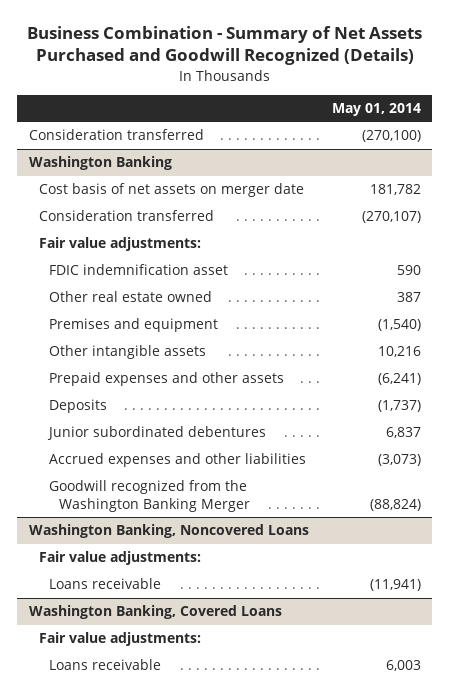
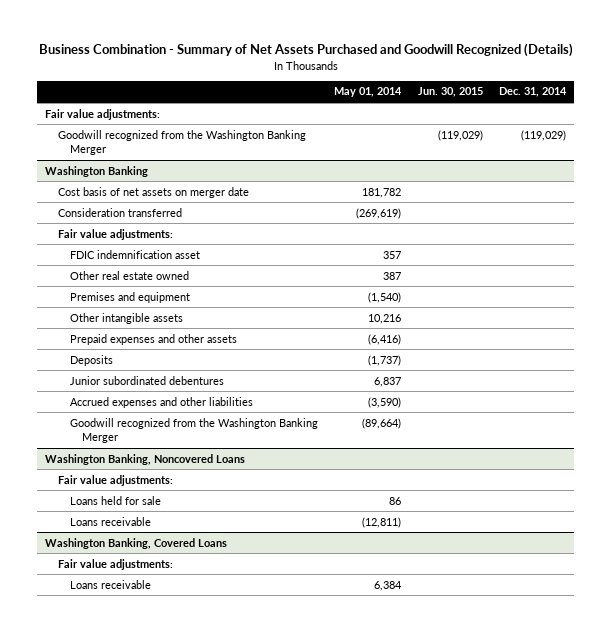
- | May 01, 2014
+ | May 01, 2014 | Jun. 30, 2015 | Dec. 31, 2014
- Consideration transferred | (270,100)
+ Fair value adjustments:
+ Goodwill recognized from the Washington Banking Merger | | (119,029) | (119,029)
@ Washington Banking
- Consideration transferred | (270,107)
+ Consideration transferred | (269,619) | |
- FDIC indemnification asset | 590
+ FDIC indemnification asset | 357 | |
- Prepaid expenses and other assets | (6,241)
+ Prepaid expenses and other assets | (6,416) | |
- Accrued expenses and other liabilities | (3,073)
- Goodwill recognized from the Washington Banking Merger | (88,824)
+ Accrued expenses and other liabilities | (3,590) | |
+ Goodwill recognized from the Washington Banking Merger | (89,664) | |
@ Washington Banking, Noncovered Loans
- Loans receivable | (11,941)
+ Loans held for sale | 86 | |
+ Loans receivable | (12,811) | |
@ Washington Banking, Covered Loans
- Loans receivable | 6,003
+ Loans receivable | 6,384 | |

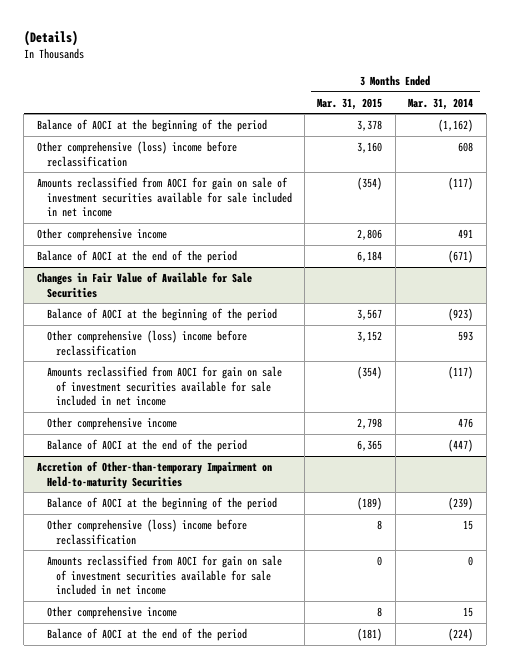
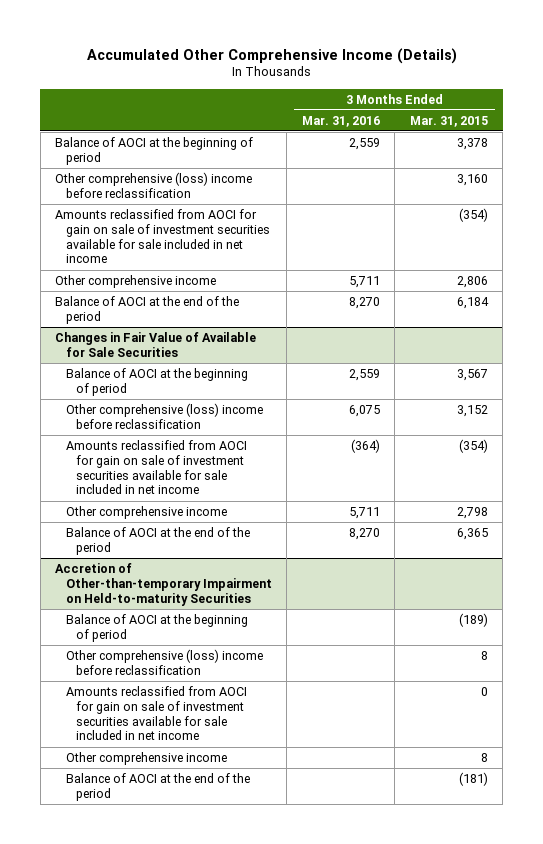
- (Details)
+ Accumulated Other Comprehensive Income (Details)
- | 3 Months Ended Mar. 31, 2015 | 3 Months Ended Mar. 31, 2014
+ | 3 Months Ended Mar. 31, 2016 | 3 Months Ended Mar. 31, 2015
- Balance of AOCI at the beginning of the period | 3,378 | (1,162)
+ Balance of AOCI at the beginning of period | 2,559 | 3,378
@ Changes in Fair Value of Available for Sale Securities
- Balance of AOCI at the beginning of the period | 3,567 | (923)
+ Balance of AOCI at the beginning of period | 2,559 | 3,567
@ Accretion of Other-than-temporary Impairment on Held-to-maturity Securities
- Balance of AOCI at the beginning of the period | (189) | (239)
+ Balance of AOCI at the beginning of period | | (189)

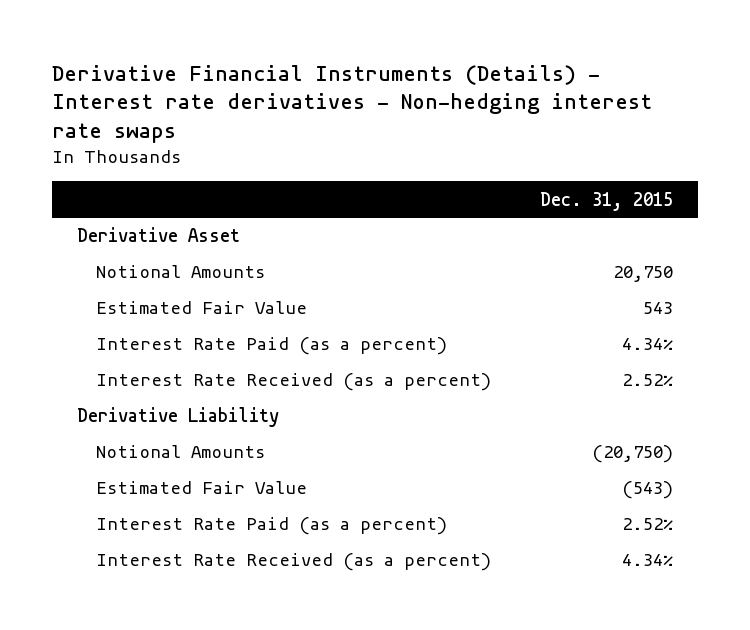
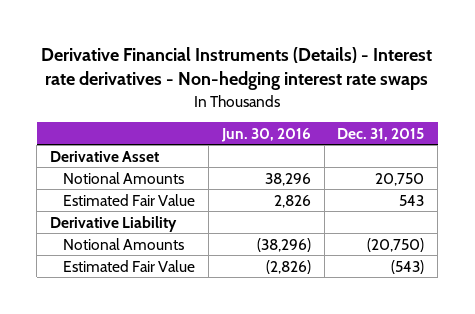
- | Dec. 31, 2015
+ | Jun. 30, 2016 | Dec. 31, 2015
- Interest Rate Paid (as a percent) | 4.34%
- Interest Rate Received (as a percent) | 2.52%
- Interest Rate Paid (as a percent) | 2.52%
- Interest Rate Received (as a percent) | 4.34%

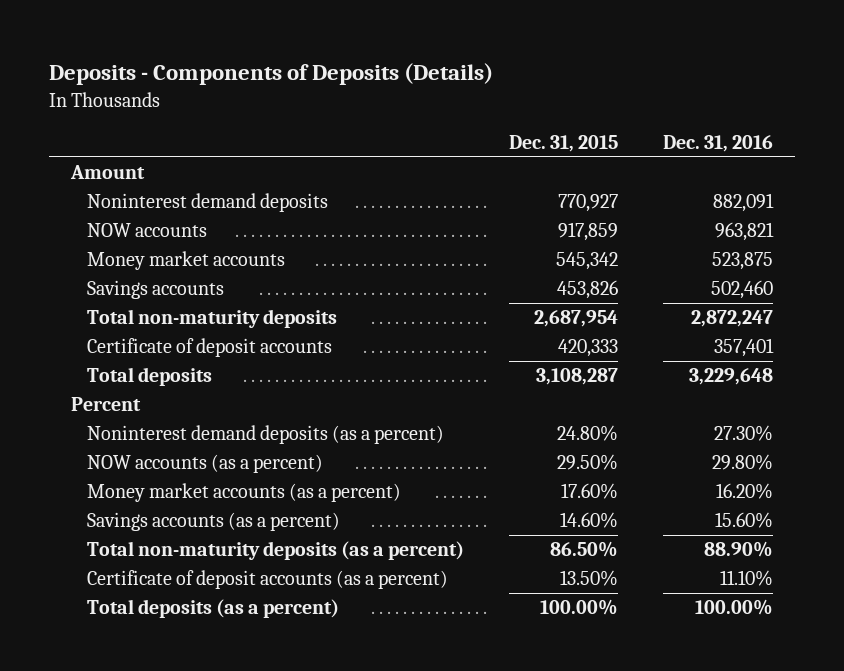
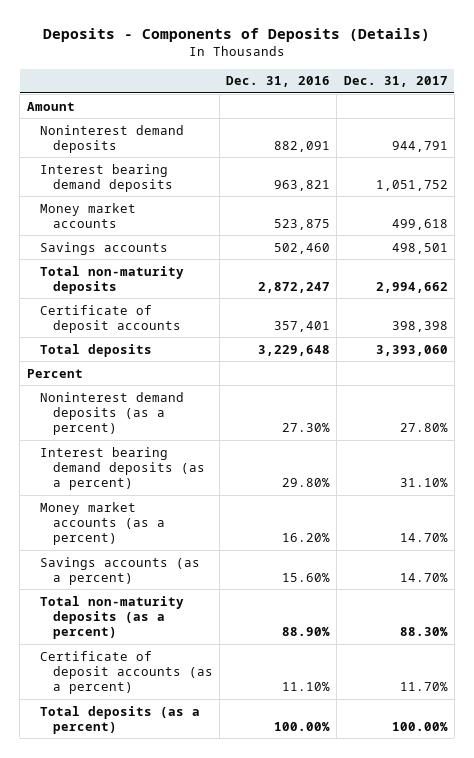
- | Dec. 31, 2015 | Dec. 31, 2016
+ | Dec. 31, 2016 | Dec. 31, 2017
- NOW accounts | 917,859 | 963,821
+ Interest bearing demand deposits | 963,821 | 1,051,752
- NOW accounts (as a percent) | 29.50% | 29.80%
+ Interest bearing demand deposits (as a percent) | 29.80% | 31.10%

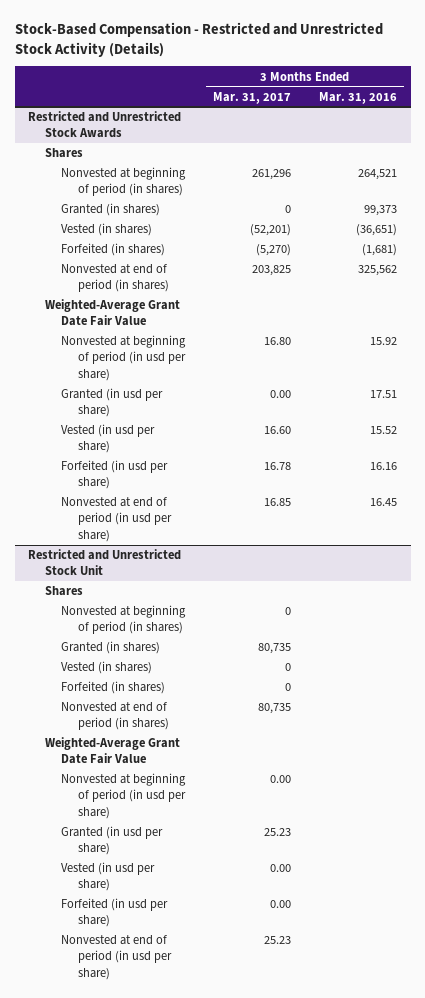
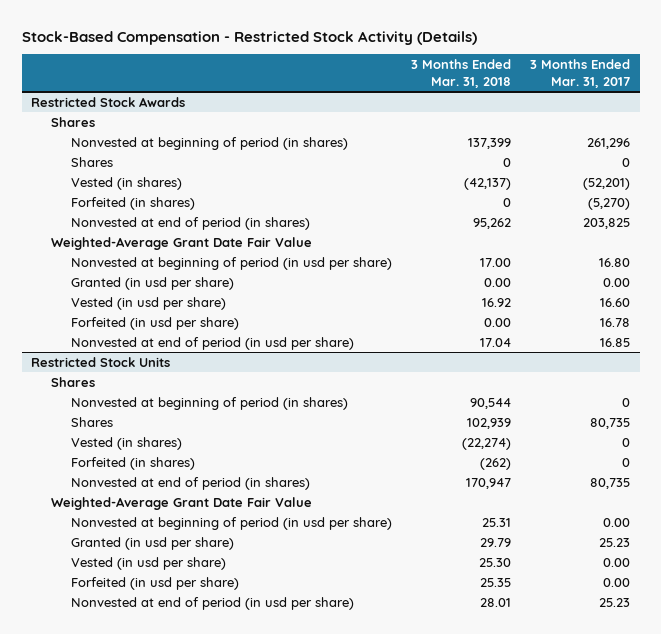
- Stock-Based Compensation - Restricted and Unrestricted Stock Activity (Details)
+ Stock-Based Compensation - Restricted Stock Activity (Details)
- | 3 Months Ended Mar. 31, 2017 | 3 Months Ended Mar. 31, 2016
+ | 3 Months Ended Mar. 31, 2018 | 3 Months Ended Mar. 31, 2017
- Restricted and Unrestricted Stock Awards
+ Restricted Stock Awards
- Granted (in shares) | 0 | 99,373
+ Shares | 0 | 0
- Restricted and Unrestricted Stock Unit
+ Restricted Stock Units
- Granted (in shares) | 80,735 |
+ Shares | 102,939 | 80,735

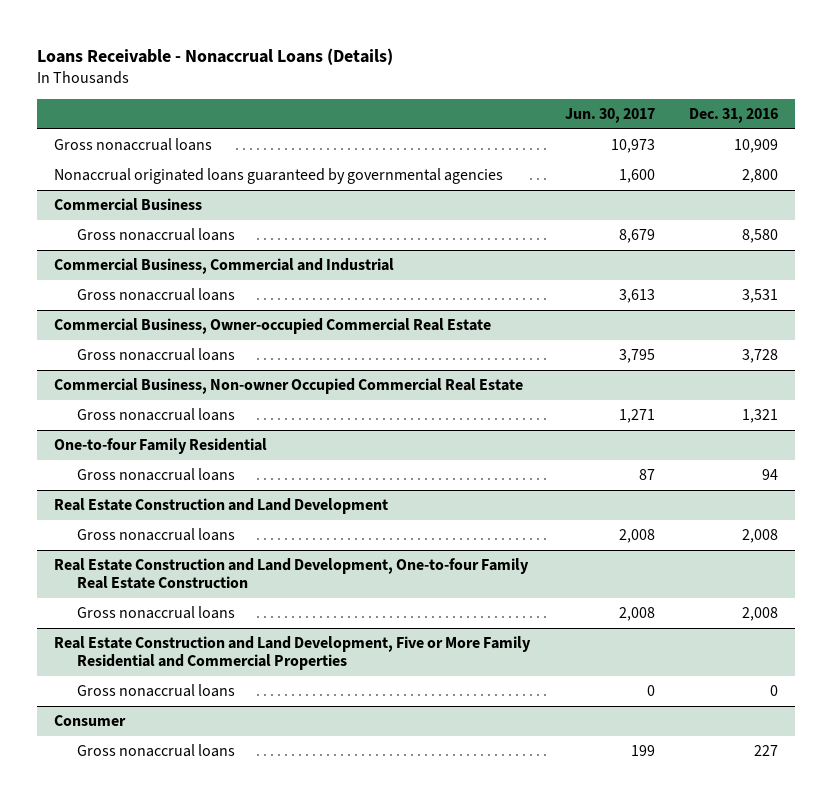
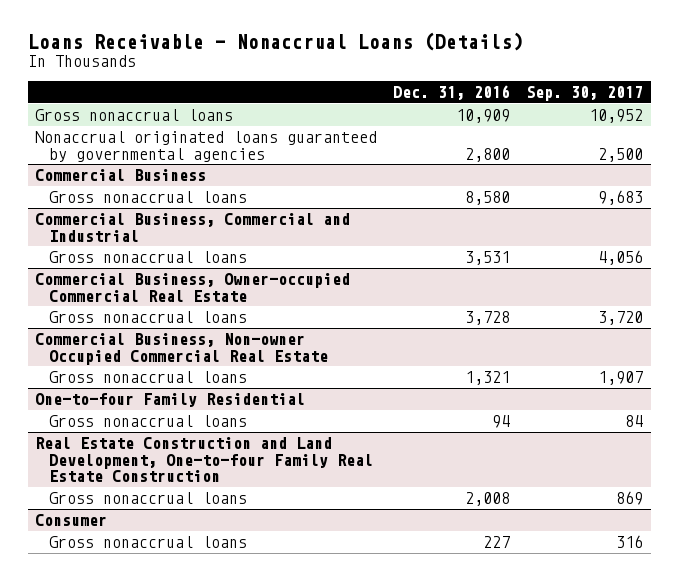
- | Jun. 30, 2017 | Dec. 31, 2016
+ | Dec. 31, 2016 | Sep. 30, 2017
- Real Estate Construction and Land Development
- Gross nonaccrual loans | 2,008 | 2,008
- Real Estate Construction and Land Development, Five or More Family Residential and Commercial Properties
- Gross nonaccrual loans | 0 | 0

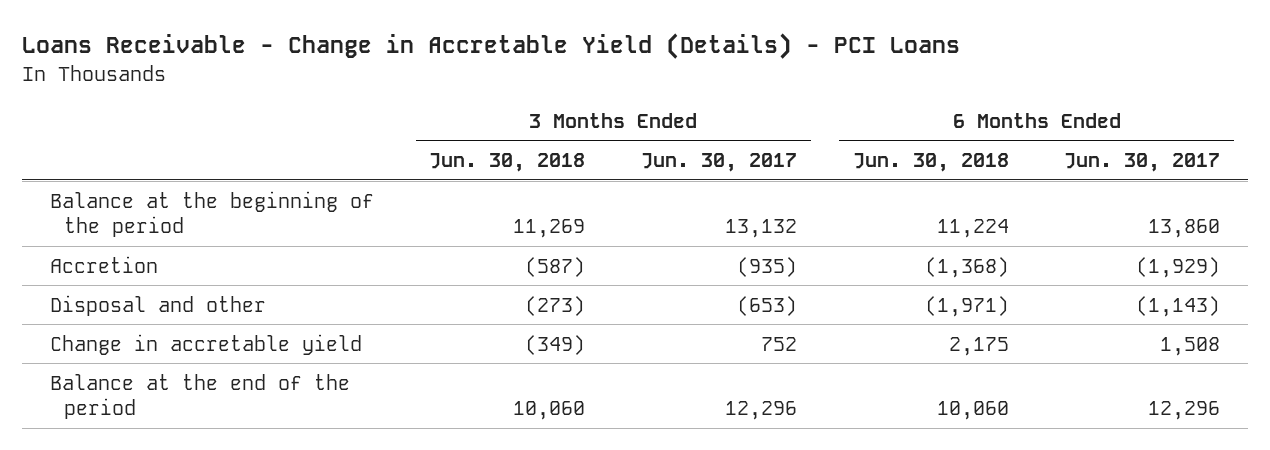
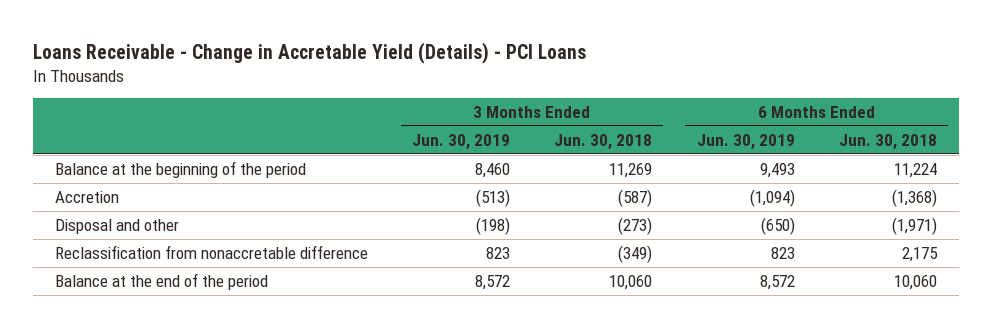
- | 3 Months Ended Jun. 30, 2018 | 3 Months Ended Jun. 30, 2017 | 6 Months Ended Jun. 30, 2018 | 6 Months Ended Jun. 30, 2017
+ | 3 Months Ended Jun. 30, 2019 | 3 Months Ended Jun. 30, 2018 | 6 Months Ended Jun. 30, 2019 | 6 Months Ended Jun. 30, 2018
- Change in accretable yield | (349) | 752 | 2,175 | 1,508
+ Reclassification from nonaccretable difference | 823 | (349) | 823 | 2,175

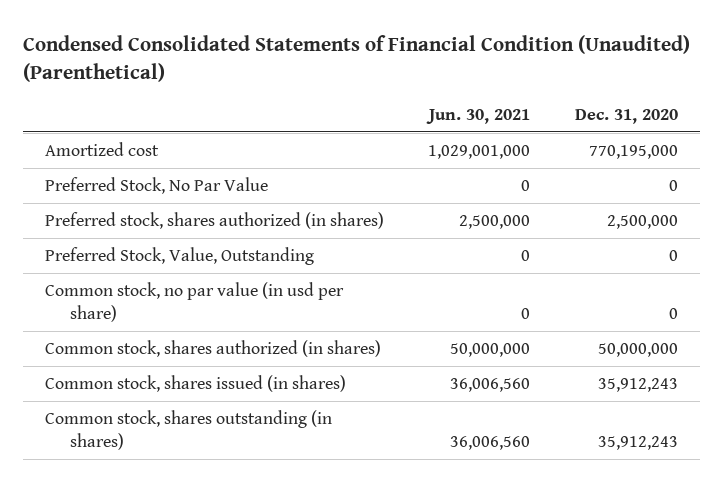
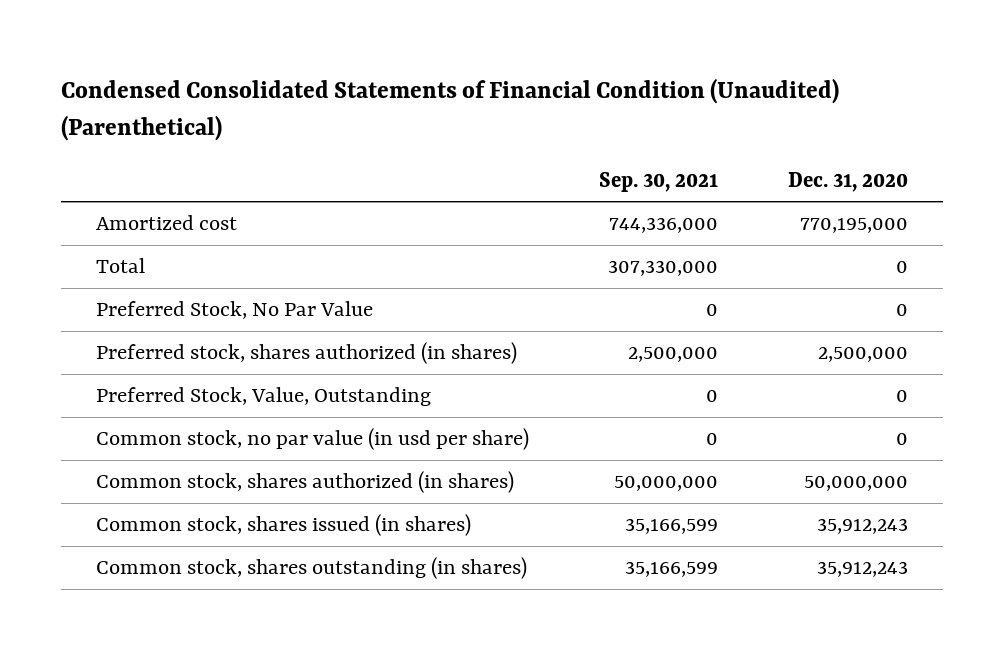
- | Jun. 30, 2021 | Dec. 31, 2020
+ | Sep. 30, 2021 | Dec. 31, 2020
+ Total | 307,330,000 | 0

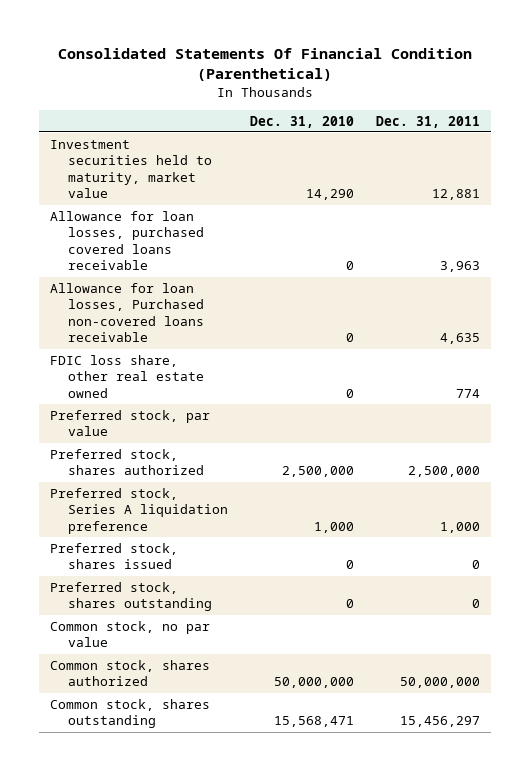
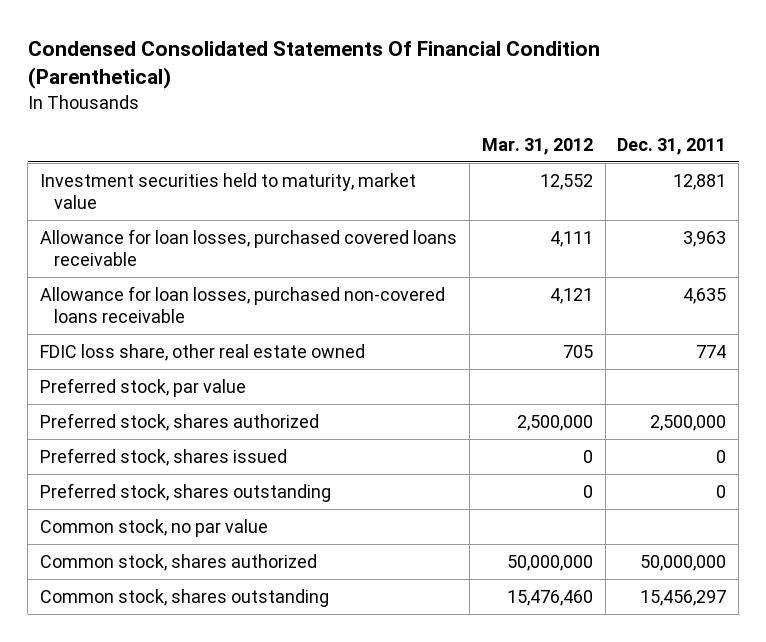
- Consolidated Statements Of Financial Condition (Parenthetical)
+ Condensed Consolidated Statements Of Financial Condition (Parenthetical)
- | Dec. 31, 2010 | Dec. 31, 2011
+ | Mar. 31, 2012 | Dec. 31, 2011
- Allowance for loan losses, Purchased non-covered loans receivable | 0 | 4,635
+ Allowance for loan losses, purchased non-covered loans receivable | 4,121 | 4,635
- Preferred stock, Series A liquidation preference | 1,000 | 1,000

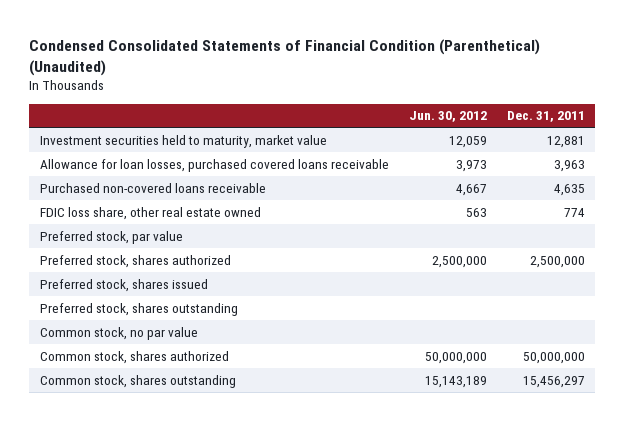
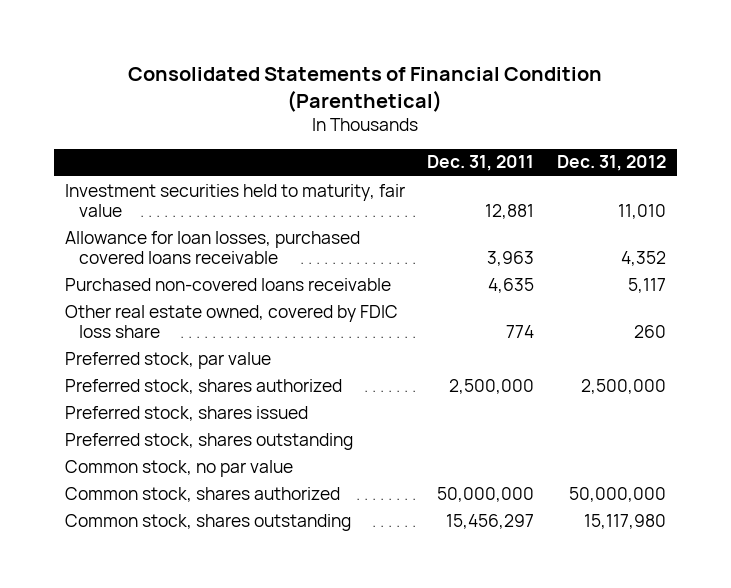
- Condensed Consolidated Statements of Financial Condition (Parenthetical) (Unaudited)
+ Consolidated Statements of Financial Condition (Parenthetical)
- | Jun. 30, 2012 | Dec. 31, 2011
+ | Dec. 31, 2011 | Dec. 31, 2012
- Investment securities held to maturity, market value | 12,059 | 12,881
+ Investment securities held to maturity, fair value | 12,881 | 11,010
- FDIC loss share, other real estate owned | 563 | 774
+ Other real estate owned, covered by FDIC loss share | 774 | 260

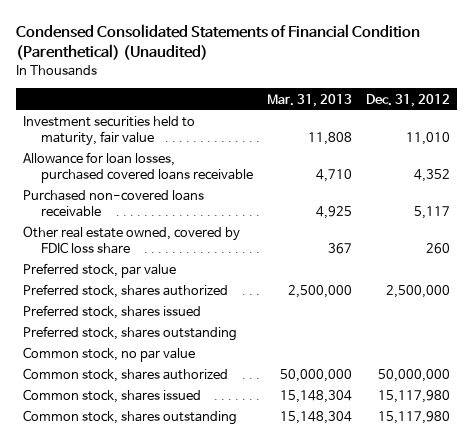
- Consolidated Statements of Financial Condition (Parenthetical)
+ Condensed Consolidated Statements of Financial Condition (Parenthetical) (Unaudited)
- | Dec. 31, 2011 | Dec. 31, 2012
+ | Mar. 31, 2013 | Dec. 31, 2012
+ Common stock, shares issued | 15,148,304 | 15,117,980

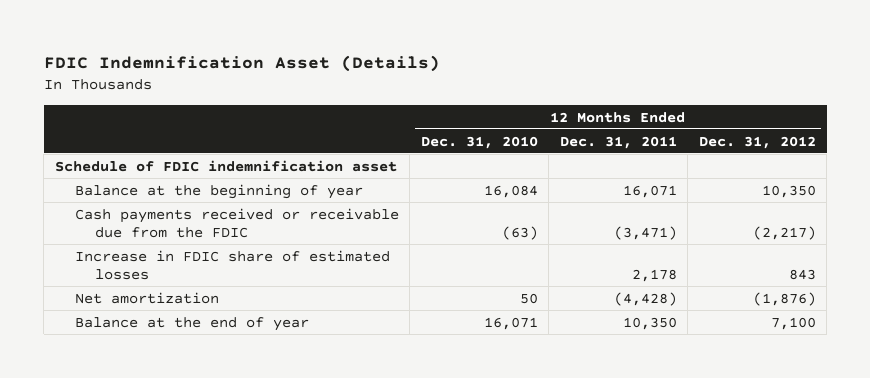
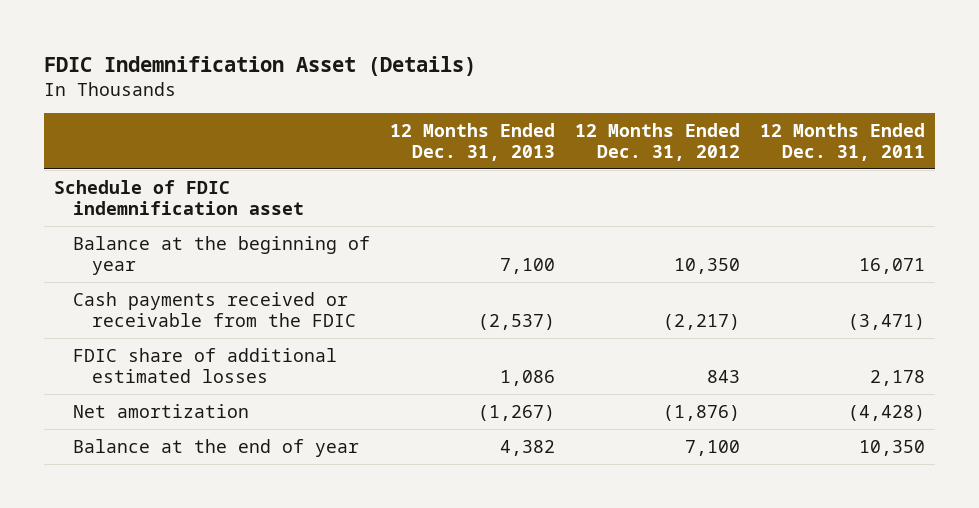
- | 12 Months Ended Dec. 31, 2010 | 12 Months Ended Dec. 31, 2011 | 12 Months Ended Dec. 31, 2012
+ | 12 Months Ended Dec. 31, 2013 | 12 Months Ended Dec. 31, 2012 | 12 Months Ended Dec. 31, 2011
- Cash payments received or receivable due from the FDIC | (63) | (3,471) | (2,217)
- Increase in FDIC share of estimated losses | | 2,178 | 843
+ Cash payments received or receivable from the FDIC | (2,537) | (2,217) | (3,471)
+ FDIC share of additional estimated losses | 1,086 | 843 | 2,178

